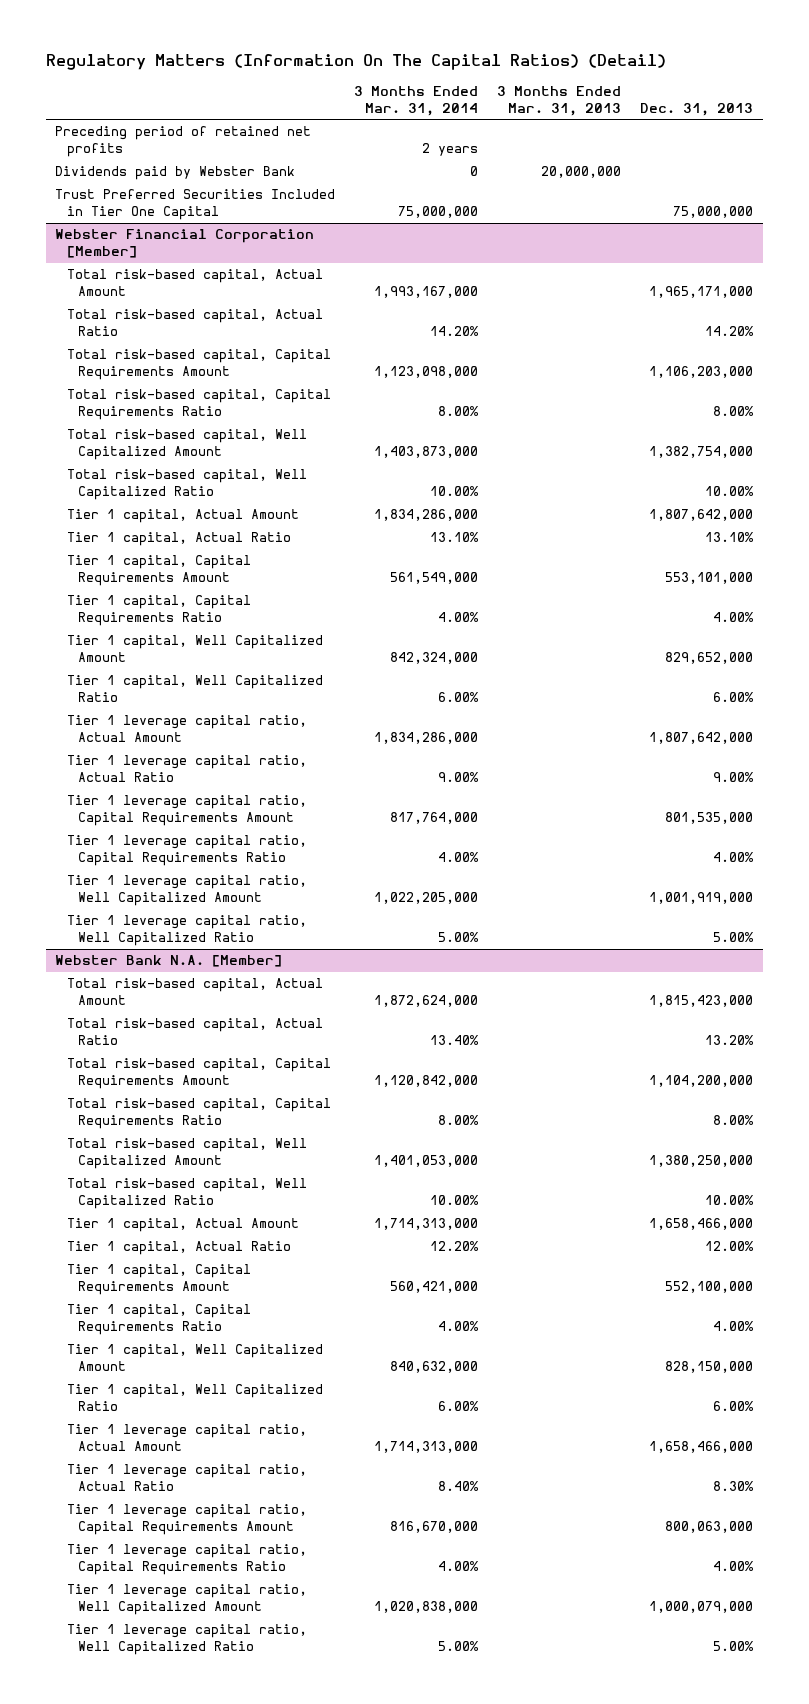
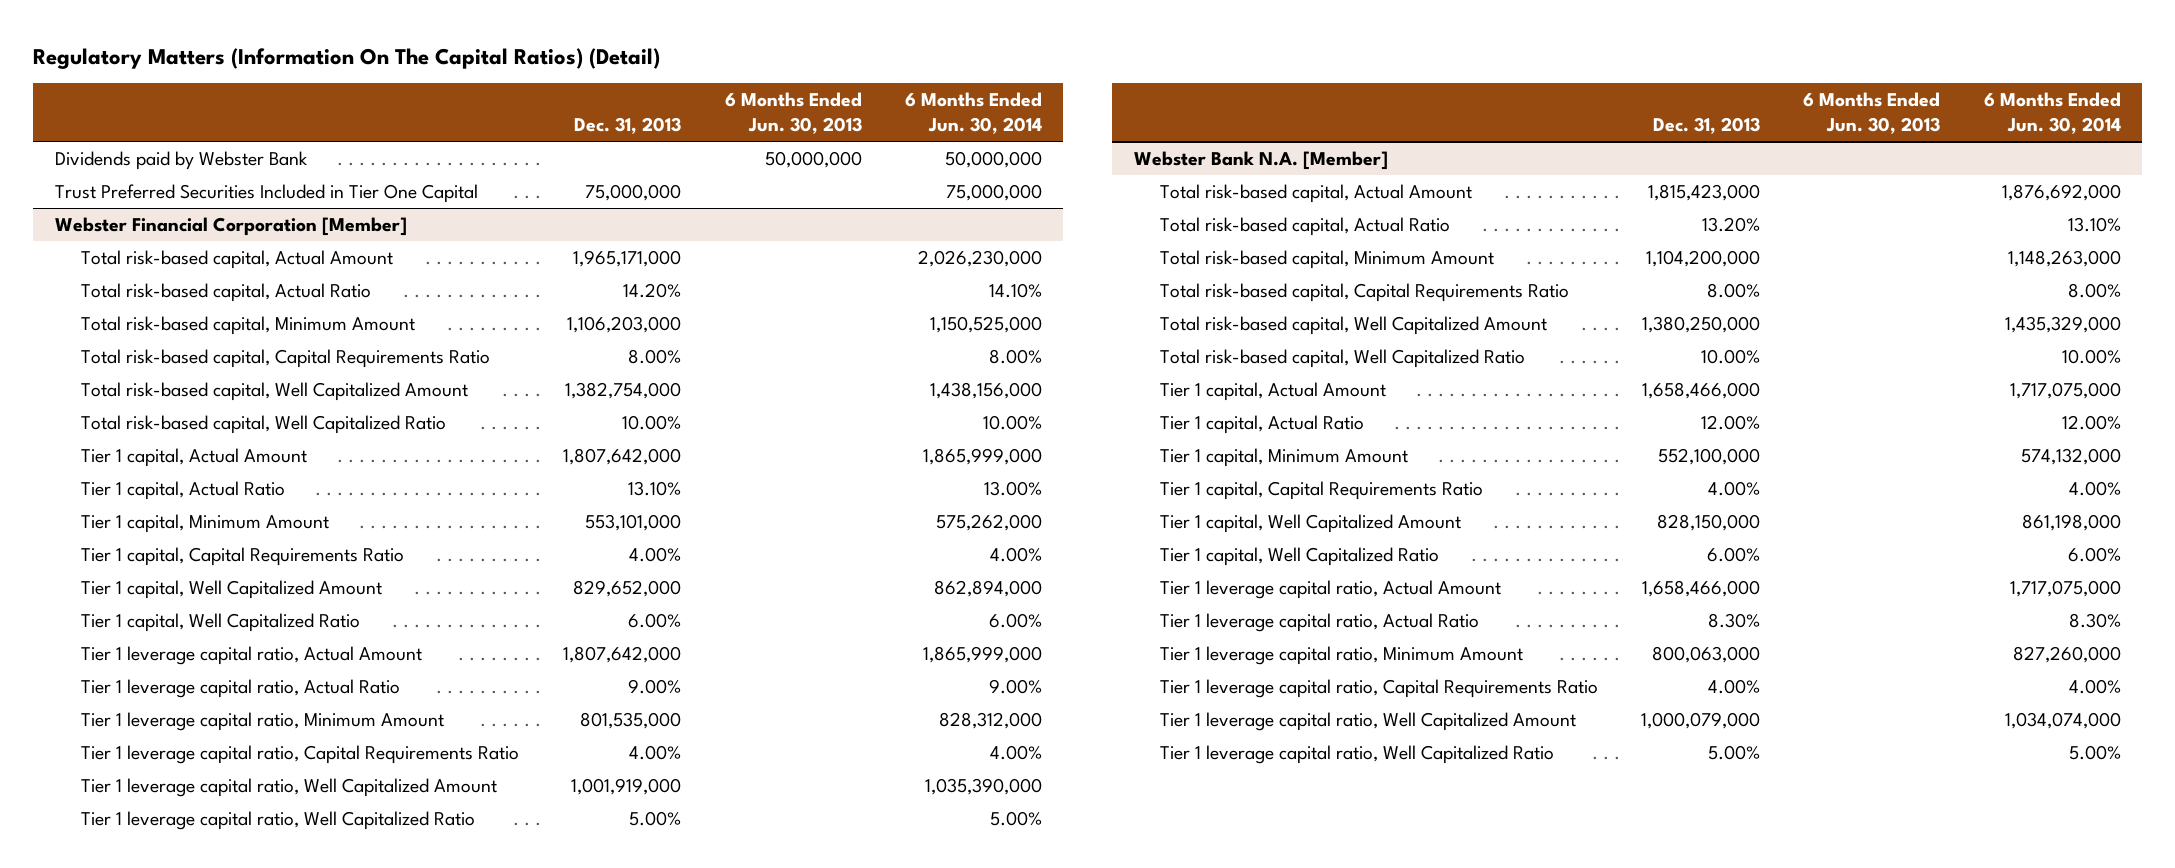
- | 3 Months Ended Mar. 31, 2014 | 3 Months Ended Mar. 31, 2013 | Dec. 31, 2013
+ | Dec. 31, 2013 | 6 Months Ended Jun. 30, 2013 | 6 Months Ended Jun. 30, 2014
- Preceding period of retained net profits | 2 years | |
@ Webster Financial Corporation [Member]
- Total risk-based capital, Capital Requirements Amount | 1,123,098,000 | | 1,106,203,000
+ Total risk-based capital, Minimum Amount | 1,106,203,000 | | 1,150,525,000
- Tier 1 capital, Capital Requirements Amount | 561,549,000 | | 553,101,000
+ Tier 1 capital, Minimum Amount | 553,101,000 | | 575,262,000
- Tier 1 leverage capital ratio, Capital Requirements Amount | 817,764,000 | | 801,535,000
+ Tier 1 leverage capital ratio, Minimum Amount | 801,535,000 | | 828,312,000
@ Webster Bank N.A. [Member]
- Total risk-based capital, Capital Requirements Amount | 1,120,842,000 | | 1,104,200,000
+ Total risk-based capital, Minimum Amount | 1,104,200,000 | | 1,148,263,000
- Tier 1 capital, Capital Requirements Amount | 560,421,000 | | 552,100,000
+ Tier 1 capital, Minimum Amount | 552,100,000 | | 574,132,000
- Tier 1 leverage capital ratio, Capital Requirements Amount | 816,670,000 | | 800,063,000
+ Tier 1 leverage capital ratio, Minimum Amount | 800,063,000 | | 827,260,000

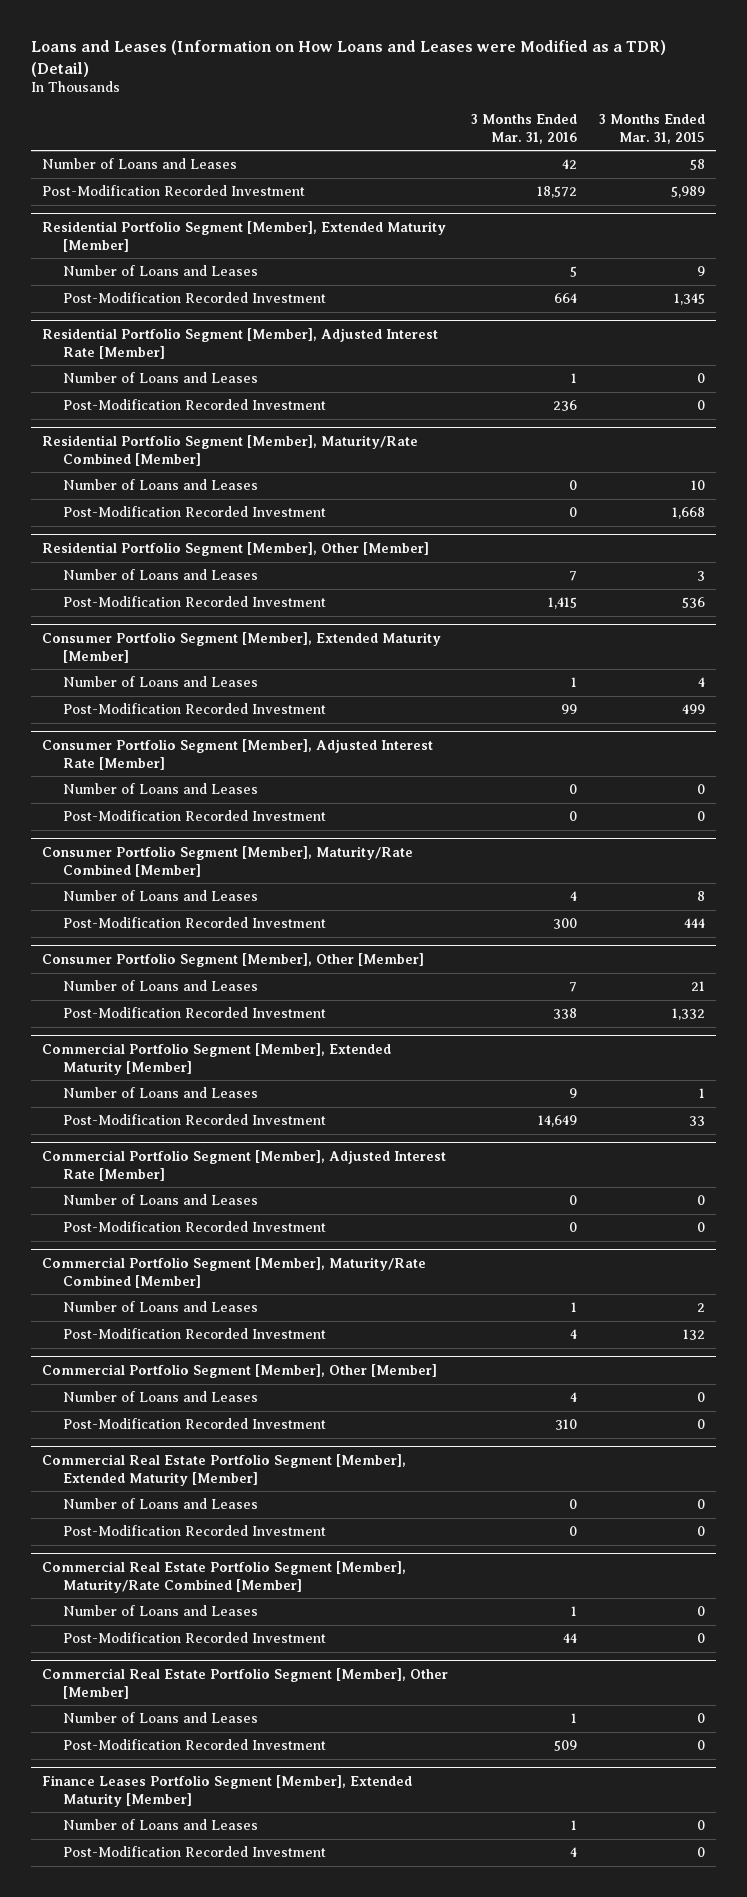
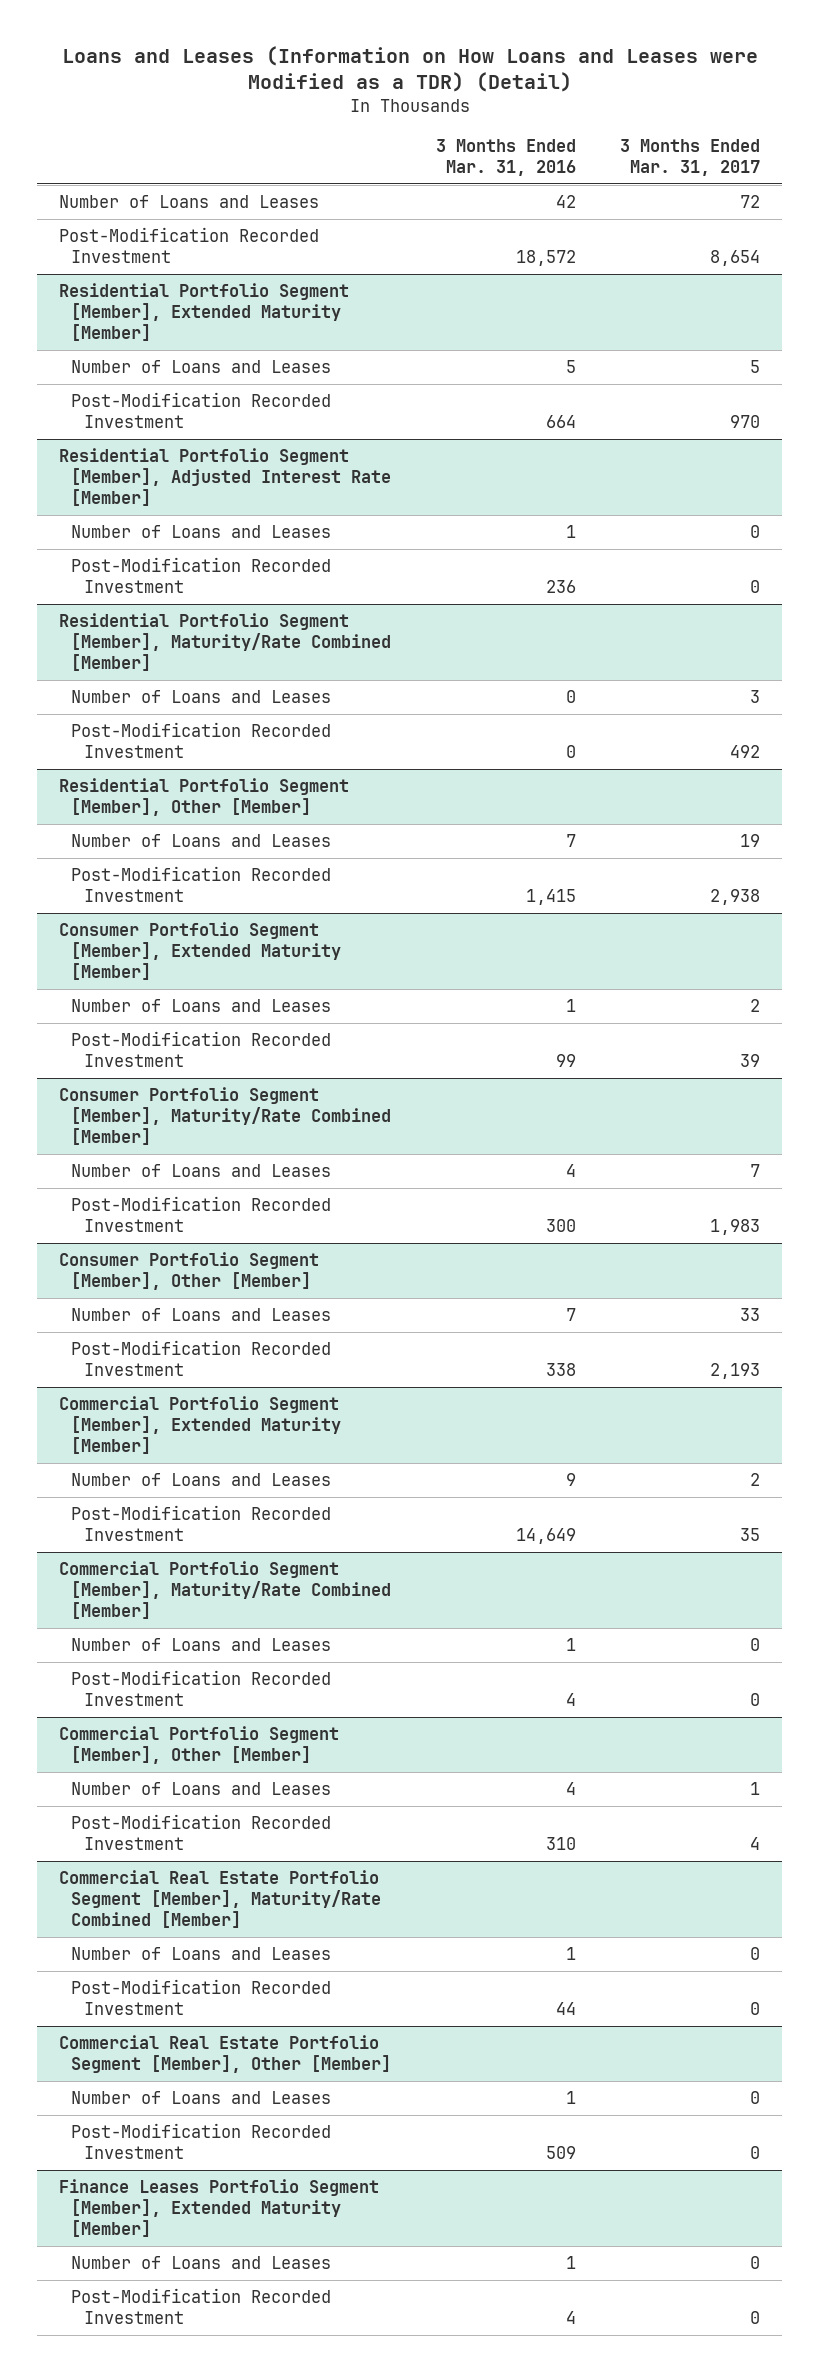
- | 3 Months Ended Mar. 31, 2016 | 3 Months Ended Mar. 31, 2015
+ | 3 Months Ended Mar. 31, 2016 | 3 Months Ended Mar. 31, 2017
- Consumer Portfolio Segment [Member], Adjusted Interest Rate [Member]
- Number of Loans and Leases | 0 | 0
- Post-Modification Recorded Investment | 0 | 0
- Commercial Portfolio Segment [Member], Adjusted Interest Rate [Member]
- Number of Loans and Leases | 0 | 0
- Post-Modification Recorded Investment | 0 | 0
- Commercial Real Estate Portfolio Segment [Member], Extended Maturity [Member]
- Number of Loans and Leases | 0 | 0
- Post-Modification Recorded Investment | 0 | 0

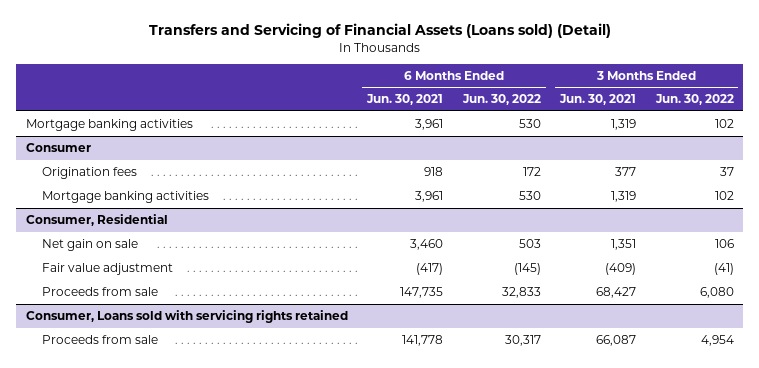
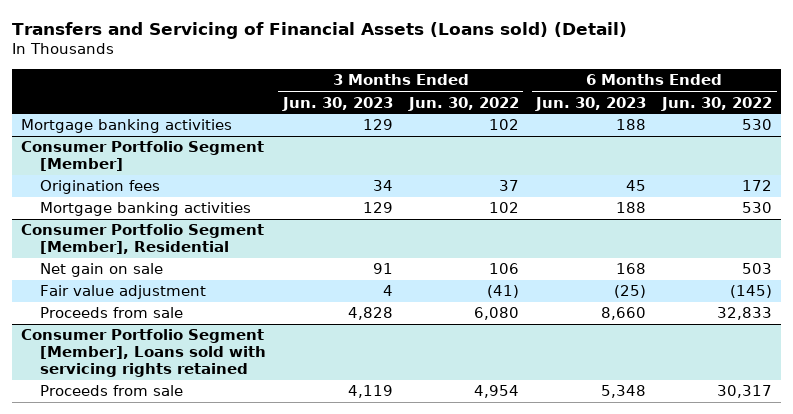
- | 6 Months Ended Jun. 30, 2021 | 6 Months Ended Jun. 30, 2022 | 3 Months Ended Jun. 30, 2021 | 3 Months Ended Jun. 30, 2022
+ | 3 Months Ended Jun. 30, 2023 | 3 Months Ended Jun. 30, 2022 | 6 Months Ended Jun. 30, 2023 | 6 Months Ended Jun. 30, 2022
- Consumer
+ Consumer Portfolio Segment [Member]
- Consumer, Residential
+ Consumer Portfolio Segment [Member], Residential
- Consumer, Loans sold with servicing rights retained
+ Consumer Portfolio Segment [Member], Loans sold with servicing rights retained

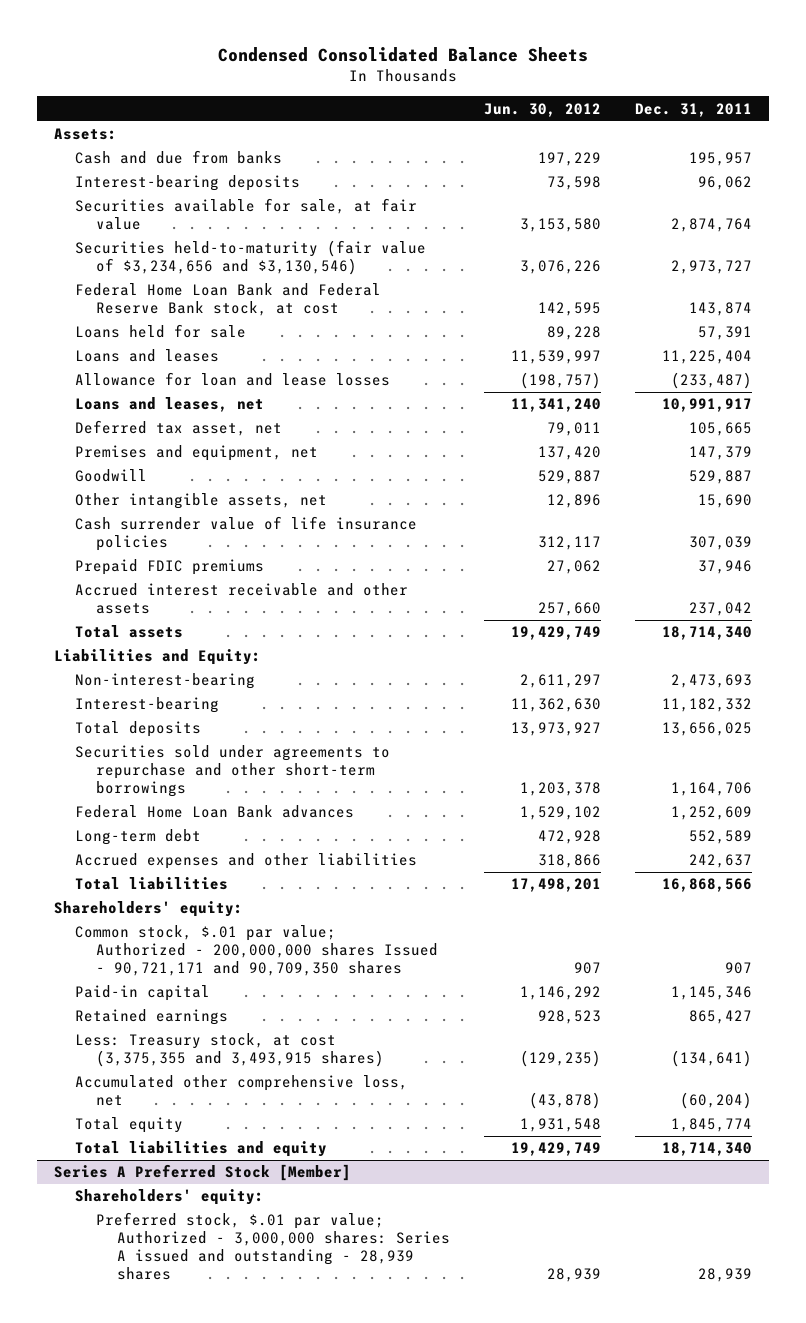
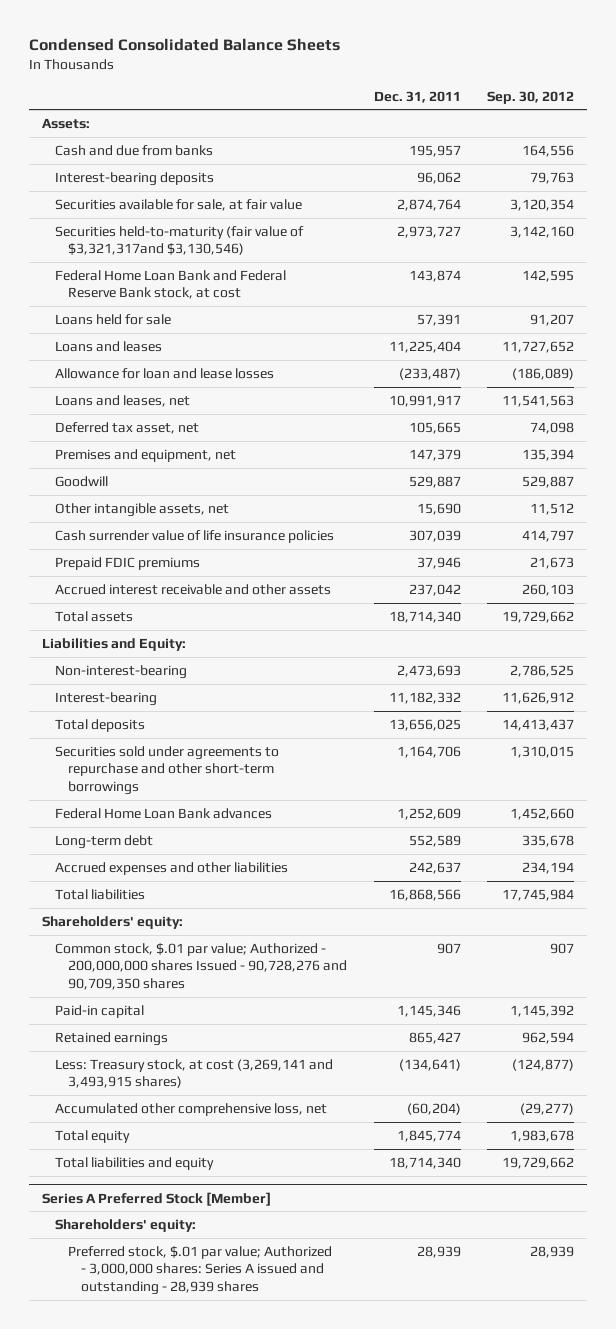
- | Jun. 30, 2012 | Dec. 31, 2011
+ | Dec. 31, 2011 | Sep. 30, 2012
- Securities held-to-maturity (fair value of $3,234,656 and $3,130,546) | 3,076,226 | 2,973,727
+ Securities held-to-maturity (fair value of $3,321,317and $3,130,546) | 2,973,727 | 3,142,160
- Common stock, $.01 par value; Authorized - 200,000,000 shares Issued - 90,721,171 and 90,709,350 shares | 907 | 907
+ Common stock, $.01 par value; Authorized - 200,000,000 shares Issued - 90,728,276 and 90,709,350 shares | 907 | 907
- Less: Treasury stock, at cost (3,375,355 and 3,493,915 shares) | (129,235) | (134,641)
+ Less: Treasury stock, at cost (3,269,141 and 3,493,915 shares) | (134,641) | (124,877)

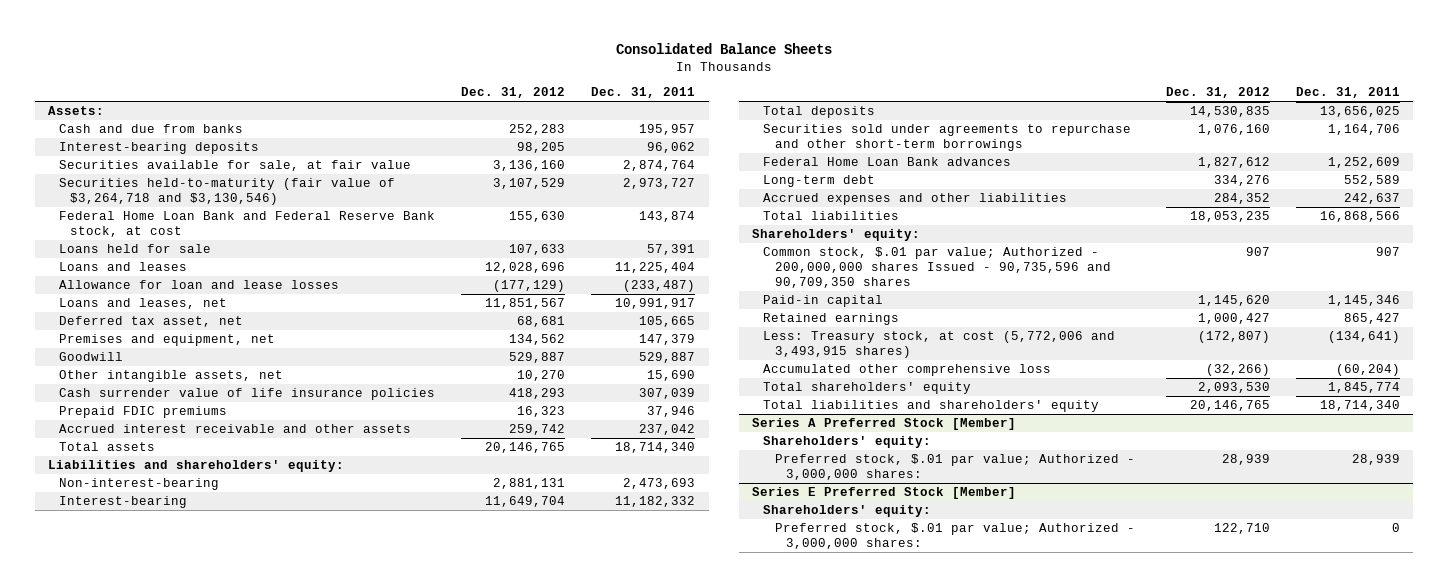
- Condensed Consolidated Balance Sheets
+ Consolidated Balance Sheets
- | Dec. 31, 2011 | Sep. 30, 2012
+ | Dec. 31, 2012 | Dec. 31, 2011
- Securities held-to-maturity (fair value of $3,321,317and $3,130,546) | 2,973,727 | 3,142,160
+ Securities held-to-maturity (fair value of $3,264,718 and $3,130,546) | 3,107,529 | 2,973,727
- Liabilities and Equity:
+ Liabilities and shareholders' equity:
- Common stock, $.01 par value; Authorized - 200,000,000 shares Issued - 90,728,276 and 90,709,350 shares | 907 | 907
+ Common stock, $.01 par value; Authorized - 200,000,000 shares Issued - 90,735,596 and 90,709,350 shares | 907 | 907
- Less: Treasury stock, at cost (3,269,141 and 3,493,915 shares) | (134,641) | (124,877)
- Accumulated other comprehensive loss, net | (60,204) | (29,277)
- Total equity | 1,845,774 | 1,983,678
- Total liabilities and equity | 18,714,340 | 19,729,662
+ Less: Treasury stock, at cost (5,772,006 and 3,493,915 shares) | (172,807) | (134,641)
+ Accumulated other comprehensive loss | (32,266) | (60,204)
+ Total shareholders' equity | 2,093,530 | 1,845,774
+ Total liabilities and shareholders' equity | 20,146,765 | 18,714,340
@ Series A Preferred Stock [Member]
- Preferred stock, $.01 par value; Authorized - 3,000,000 shares: Series A issued and outstanding - 28,939 shares | 28,939 | 28,939
+ Preferred stock, $.01 par value; Authorized - 3,000,000 shares: | 28,939 | 28,939
+ Series E Preferred Stock [Member]
+ Shareholders' equity:
+ Preferred stock, $.01 par value; Authorized - 3,000,000 shares: | 122,710 | 0

